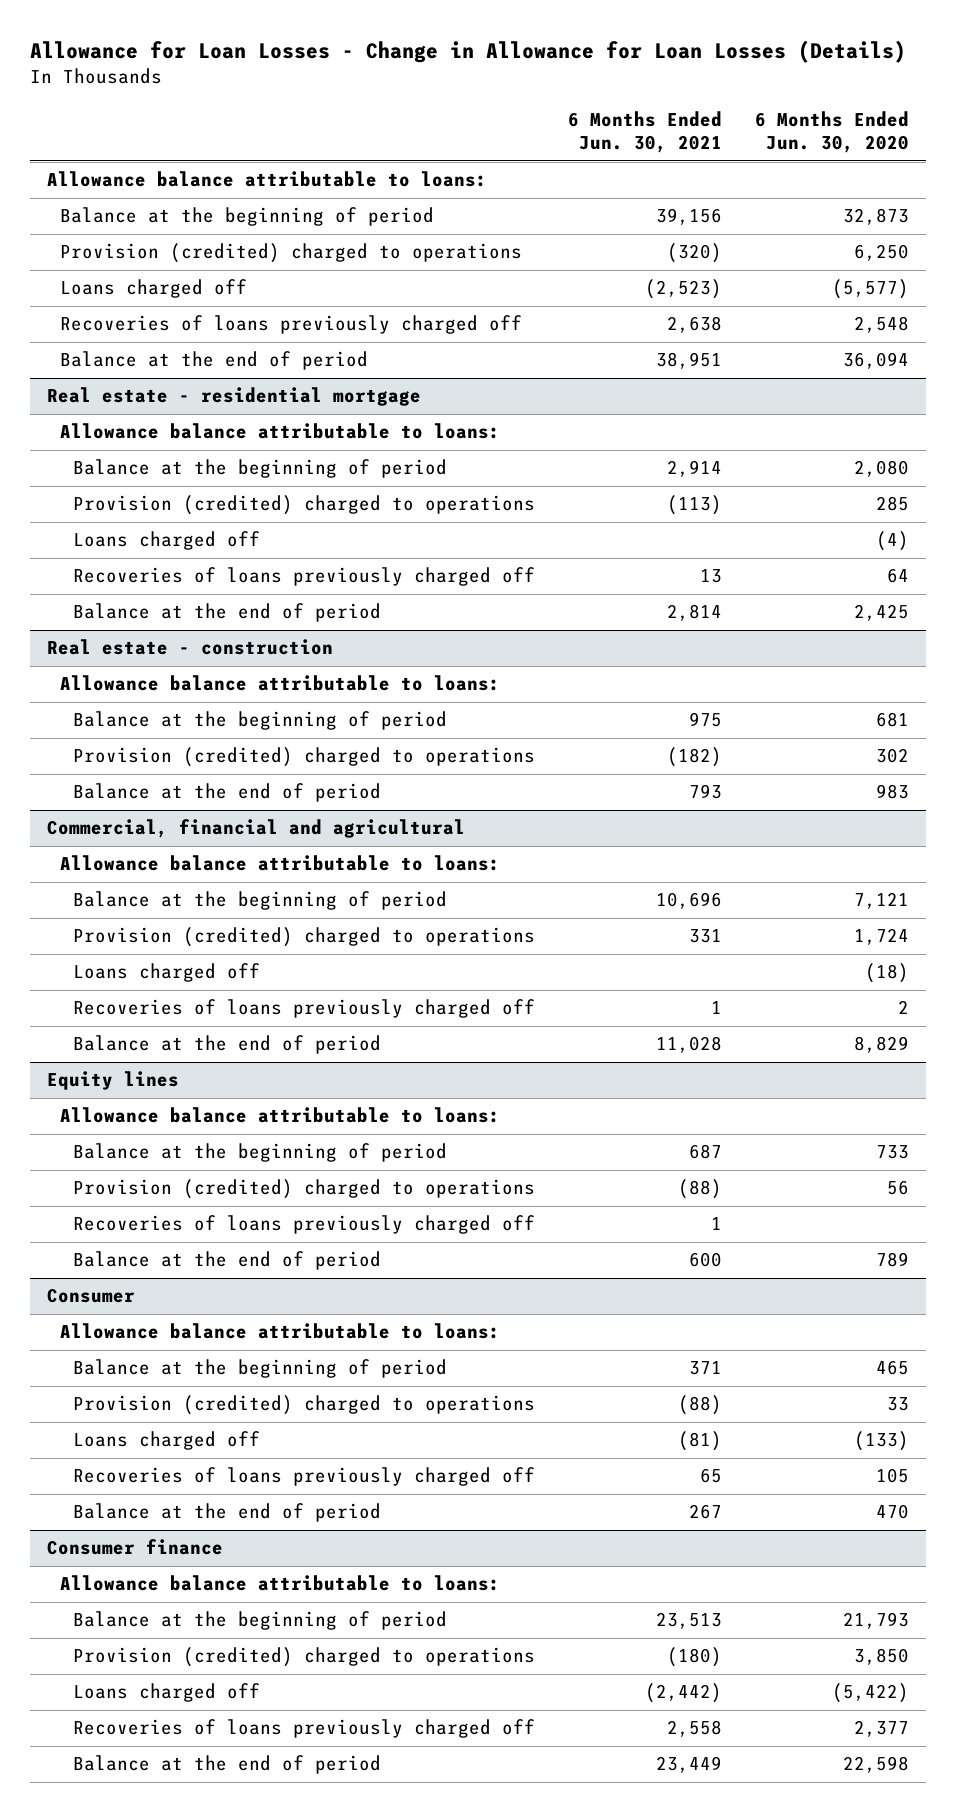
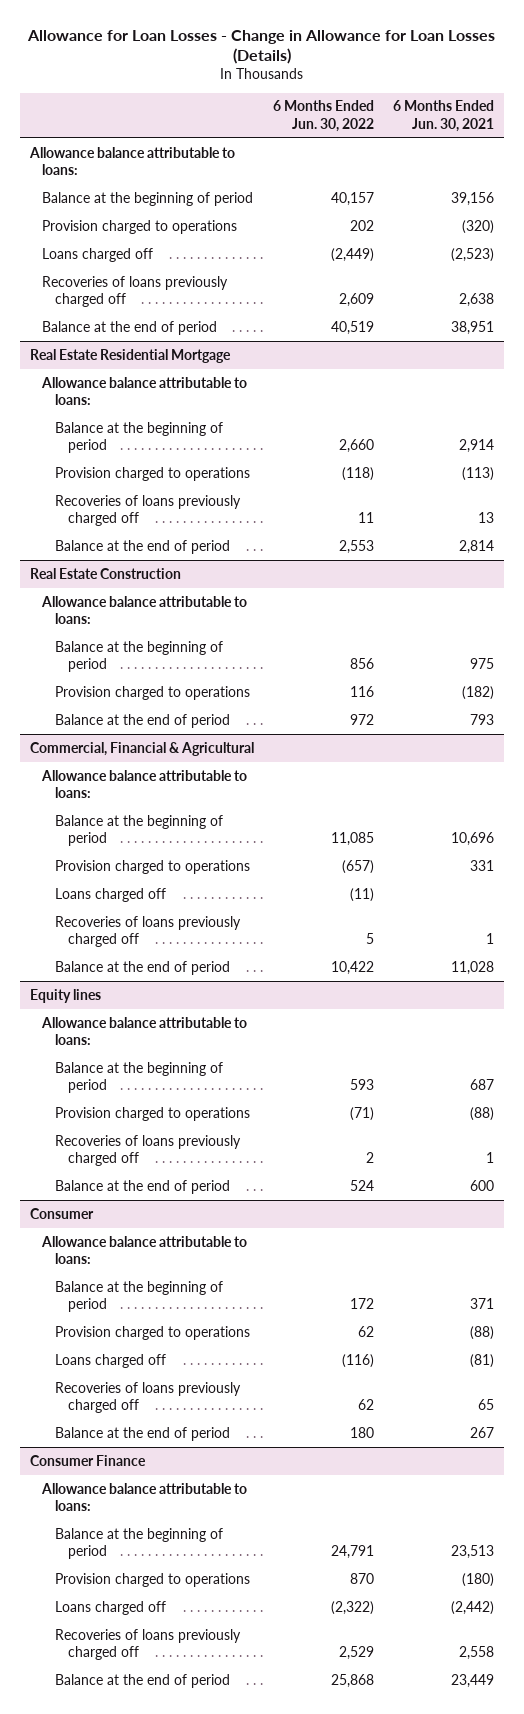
- | 6 Months Ended Jun. 30, 2021 | 6 Months Ended Jun. 30, 2020
+ | 6 Months Ended Jun. 30, 2022 | 6 Months Ended Jun. 30, 2021
- Provision (credited) charged to operations | (320) | 6,250
+ Provision charged to operations | 202 | (320)
- Real estate - residential mortgage
+ Real Estate Residential Mortgage
- Provision (credited) charged to operations | (113) | 285
- Loans charged off | | (4)
+ Provision charged to operations | (118) | (113)
- Real estate - construction
+ Real Estate Construction
- Provision (credited) charged to operations | (182) | 302
+ Provision charged to operations | 116 | (182)
- Commercial, financial and agricultural
+ Commercial, Financial & Agricultural
- Provision (credited) charged to operations | 331 | 1,724
+ Provision charged to operations | (657) | 331
@ Equity lines
- Provision (credited) charged to operations | (88) | 56
+ Provision charged to operations | (71) | (88)
@ Consumer
- Provision (credited) charged to operations | (88) | 33
+ Provision charged to operations | 62 | (88)
- Consumer finance
+ Consumer Finance
- Provision (credited) charged to operations | (180) | 3,850
+ Provision charged to operations | 870 | (180)

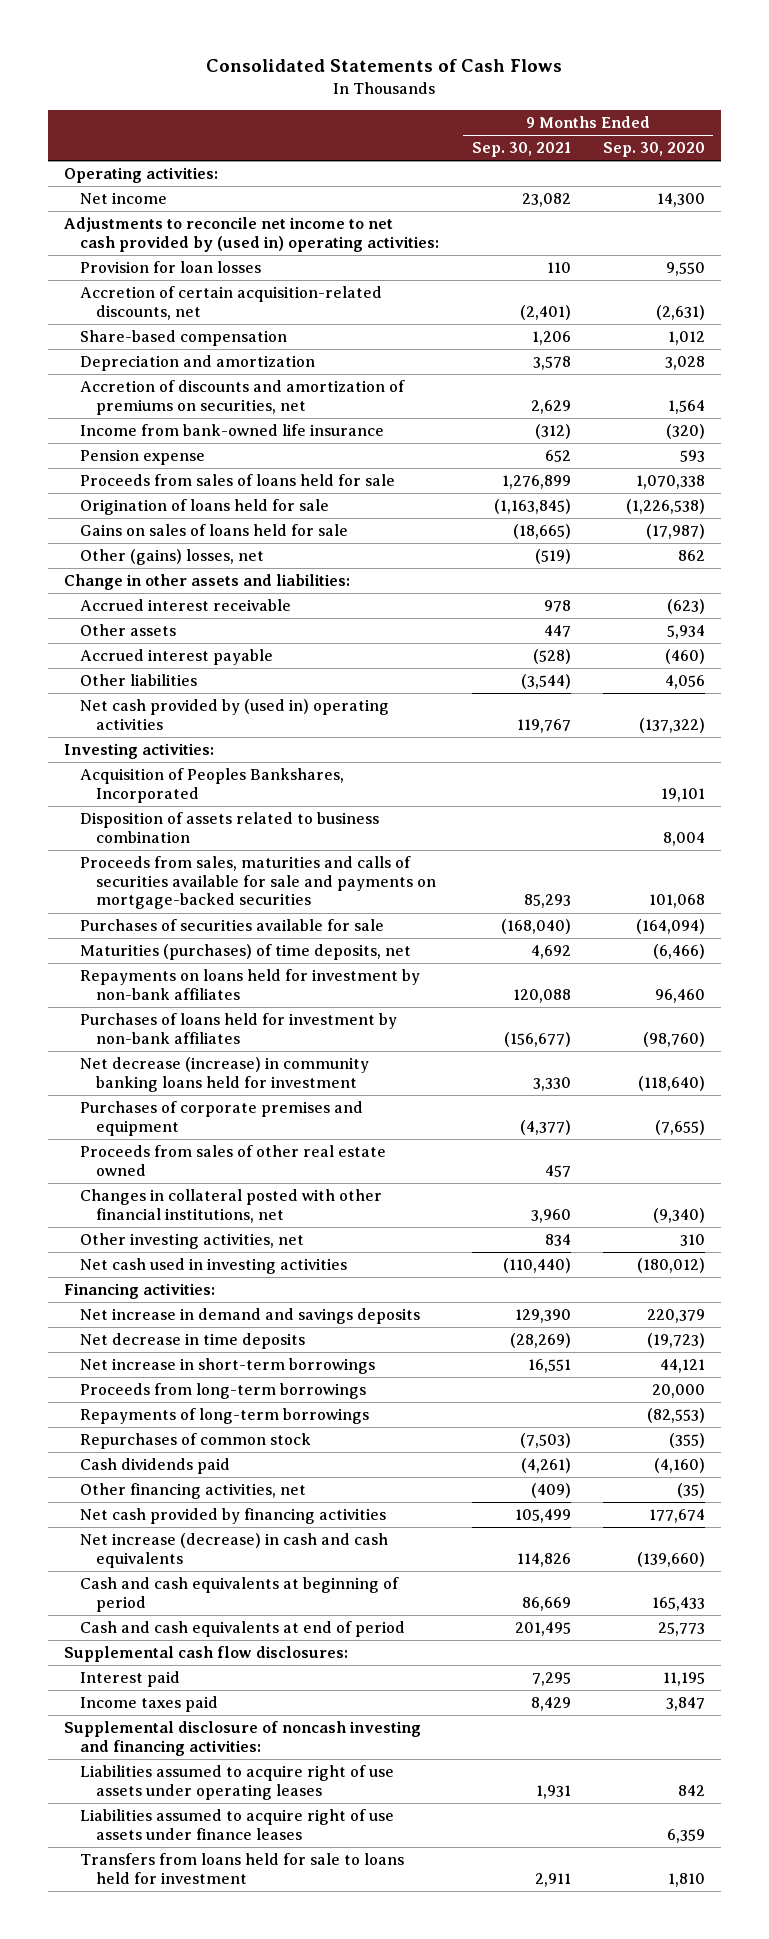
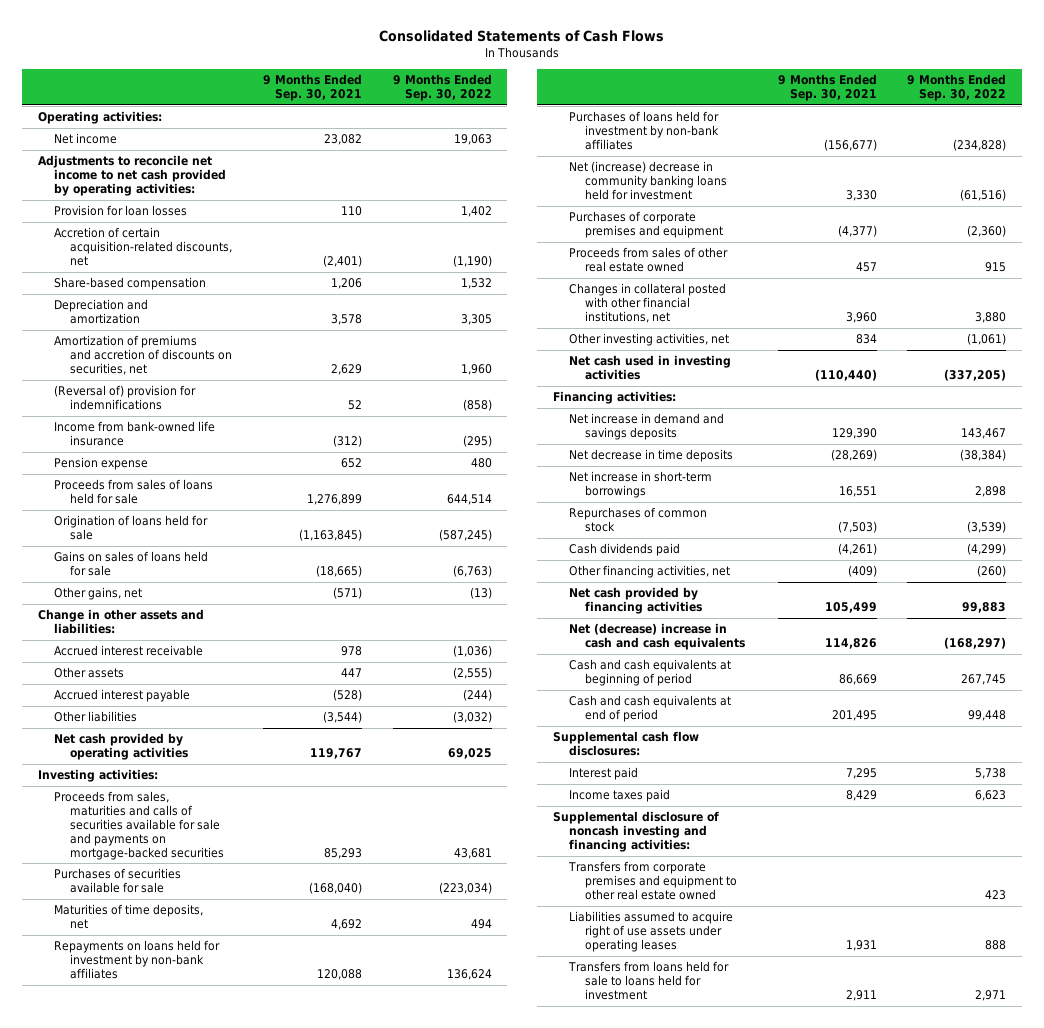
- | 9 Months Ended Sep. 30, 2021 | 9 Months Ended Sep. 30, 2020
+ | 9 Months Ended Sep. 30, 2021 | 9 Months Ended Sep. 30, 2022
- Adjustments to reconcile net income to net cash provided by (used in) operating activities:
+ Adjustments to reconcile net income to net cash provided by operating activities:
- Accretion of discounts and amortization of premiums on securities, net | 2,629 | 1,564
+ Amortization of premiums and accretion of discounts on securities, net | 2,629 | 1,960
+ (Reversal of) provision for indemnifications | 52 | (858)
- Other (gains) losses, net | (519) | 862
+ Other gains, net | (571) | (13)
- Net cash provided by (used in) operating activities | 119,767 | (137,322)
+ Net cash provided by operating activities | 119,767 | 69,025
- Acquisition of Peoples Bankshares, Incorporated | | 19,101
- Disposition of assets related to business combination | | 8,004
- Maturities (purchases) of time deposits, net | 4,692 | (6,466)
+ Maturities of time deposits, net | 4,692 | 494
- Net decrease (increase) in community banking loans held for investment | 3,330 | (118,640)
+ Net (increase) decrease in community banking loans held for investment | 3,330 | (61,516)
- Proceeds from long-term borrowings | | 20,000
- Repayments of long-term borrowings | | (82,553)
- Net increase (decrease) in cash and cash equivalents | 114,826 | (139,660)
+ Net (decrease) increase in cash and cash equivalents | 114,826 | (168,297)
+ Transfers from corporate premises and equipment to other real estate owned | | 423
- Liabilities assumed to acquire right of use assets under finance leases | | 6,359

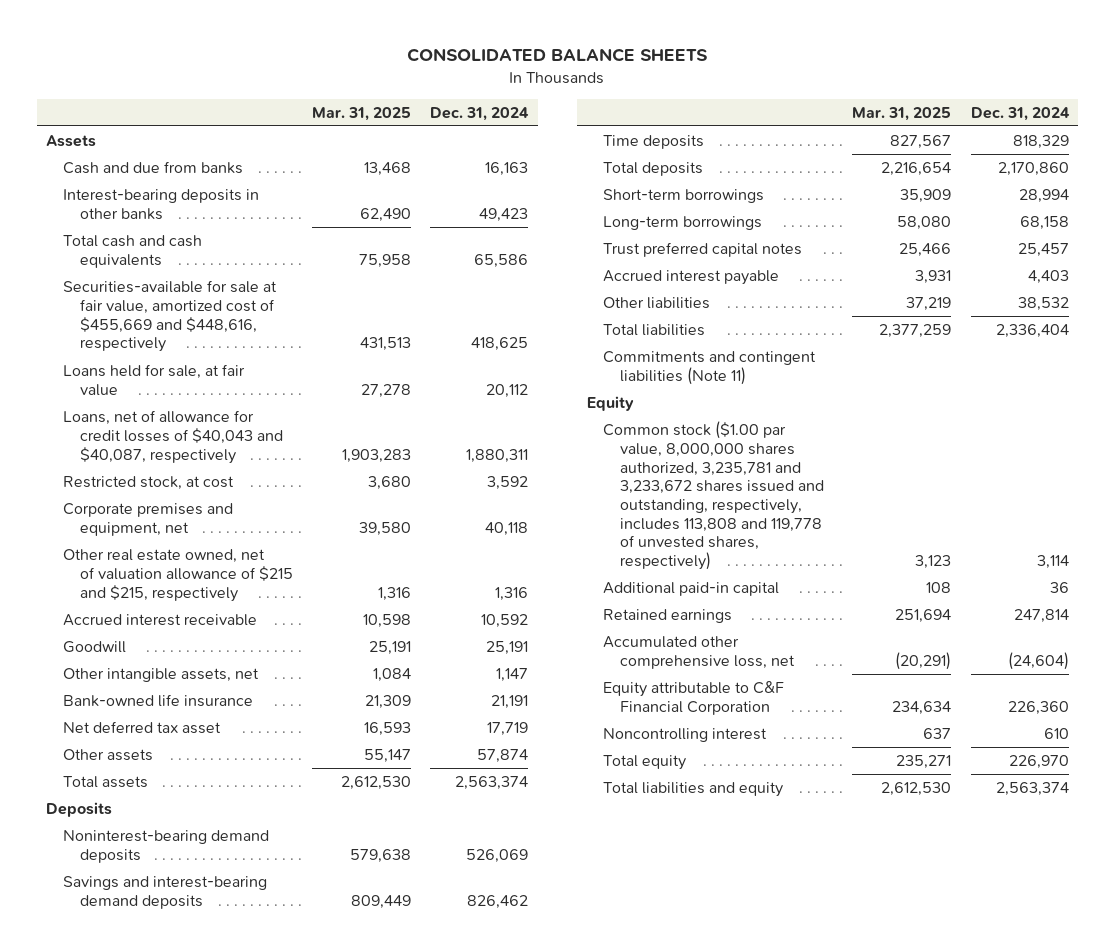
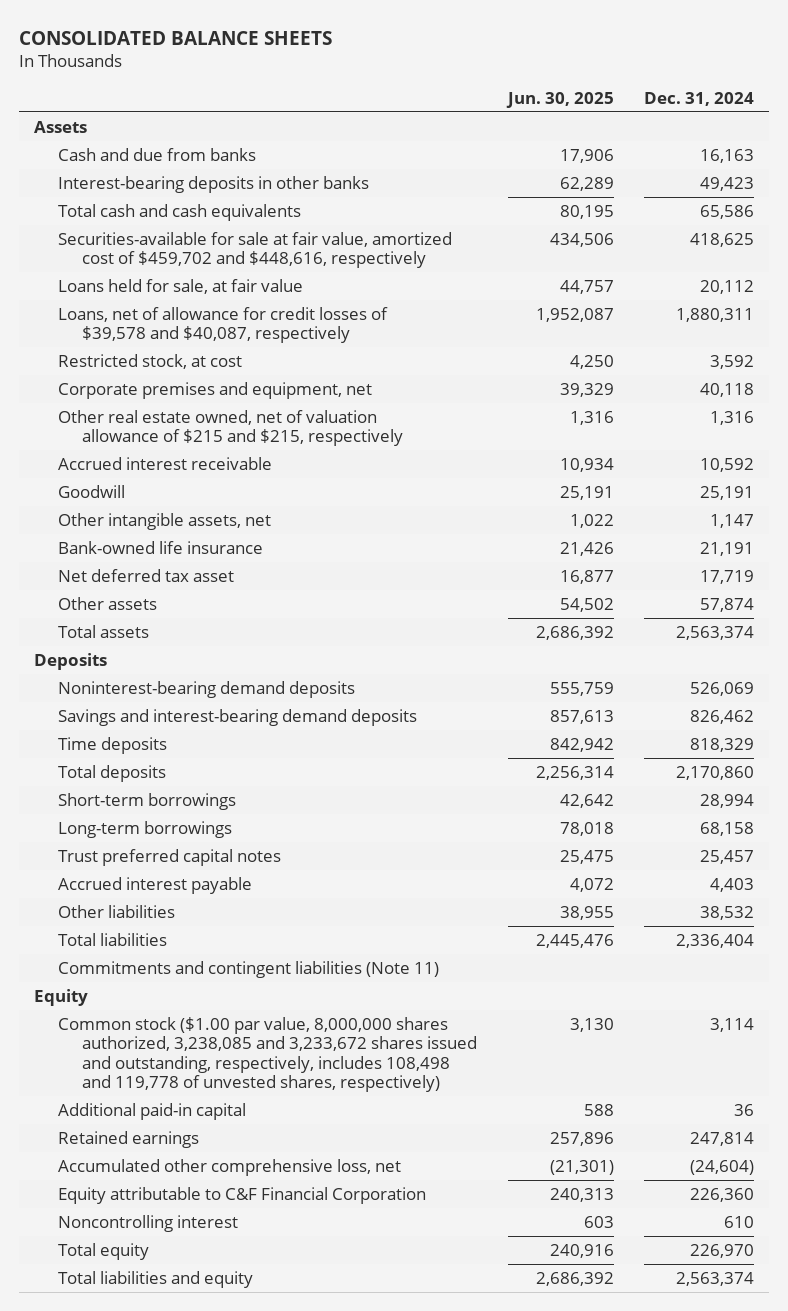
- | Mar. 31, 2025 | Dec. 31, 2024
+ | Jun. 30, 2025 | Dec. 31, 2024
- Securities-available for sale at fair value, amortized cost of $455,669 and $448,616, respectively | 431,513 | 418,625
+ Securities-available for sale at fair value, amortized cost of $459,702 and $448,616, respectively | 434,506 | 418,625
- Loans, net of allowance for credit losses of $40,043 and $40,087, respectively | 1,903,283 | 1,880,311
+ Loans, net of allowance for credit losses of $39,578 and $40,087, respectively | 1,952,087 | 1,880,311
- Common stock ($1.00 par value, 8,000,000 shares authorized, 3,235,781 and 3,233,672 shares issued and outstanding, respectively, includes 113,808 and 119,778 of unvested shares, respectively) | 3,123 | 3,114
+ Common stock ($1.00 par value, 8,000,000 shares authorized, 3,238,085 and 3,233,672 shares issued and outstanding, respectively, includes 108,498 and 119,778 of unvested shares, respectively) | 3,130 | 3,114

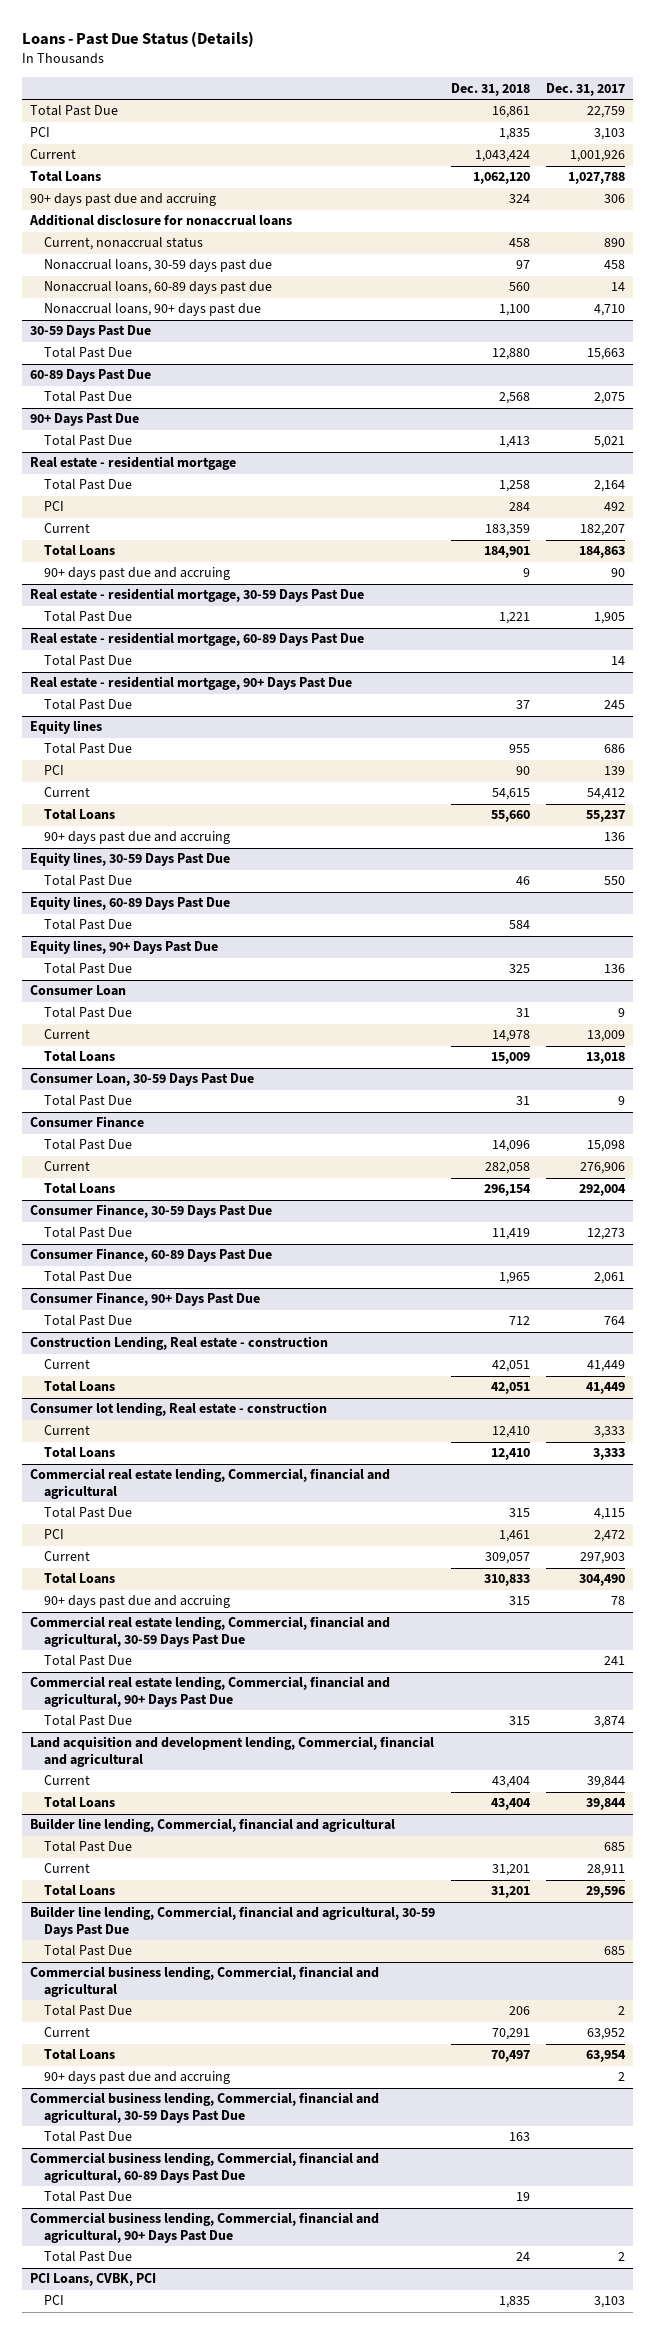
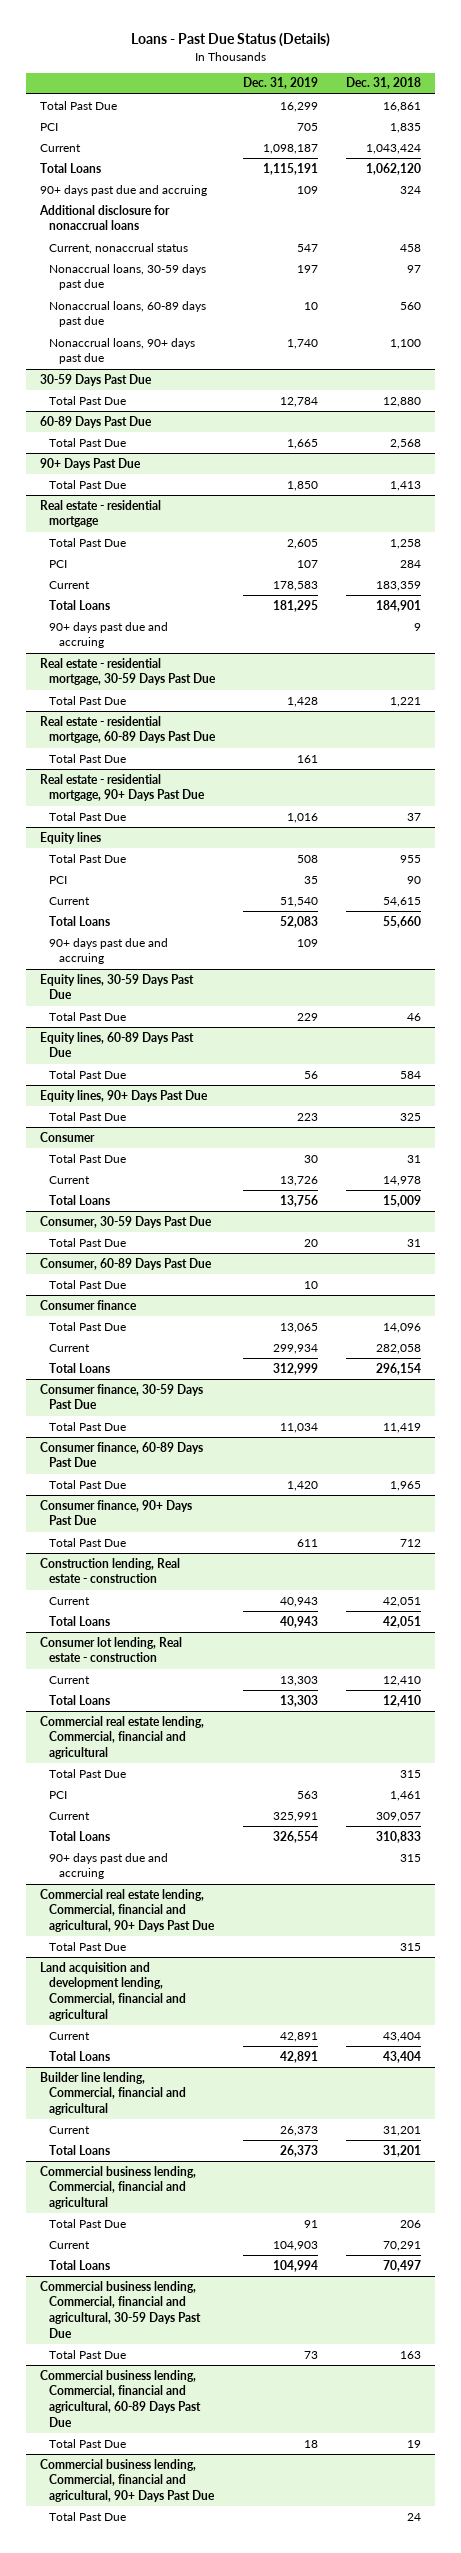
- | Dec. 31, 2018 | Dec. 31, 2017
+ | Dec. 31, 2019 | Dec. 31, 2018
- Consumer Loan
+ Consumer
- Consumer Loan, 30-59 Days Past Due
+ Consumer, 30-59 Days Past Due
- Consumer Finance
+ Consumer, 60-89 Days Past Due
+ Total Past Due | 10 |
+ Consumer finance
- Consumer Finance, 30-59 Days Past Due
+ Consumer finance, 30-59 Days Past Due
- Consumer Finance, 60-89 Days Past Due
+ Consumer finance, 60-89 Days Past Due
- Consumer Finance, 90+ Days Past Due
+ Consumer finance, 90+ Days Past Due
- Construction Lending, Real estate - construction
+ Construction lending, Real estate - construction
- Commercial real estate lending, Commercial, financial and agricultural, 30-59 Days Past Due
- Total Past Due | | 241
@ Builder line lending, Commercial, financial and agricultural
- Total Past Due | | 685
- Builder line lending, Commercial, financial and agricultural, 30-59 Days Past Due
- Total Past Due | | 685
@ Commercial business lending, Commercial, financial and agricultural
- 90+ days past due and accruing | | 2
- PCI Loans, CVBK, PCI
- PCI | 1,835 | 3,103

